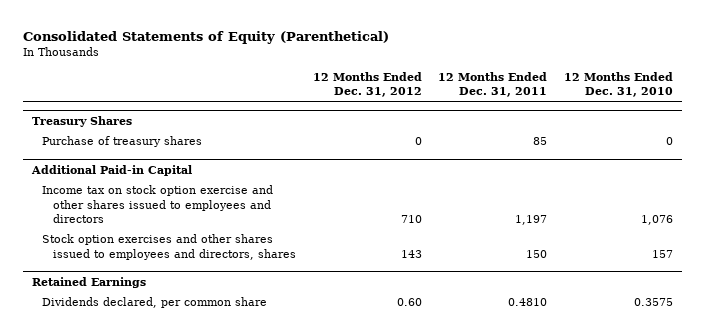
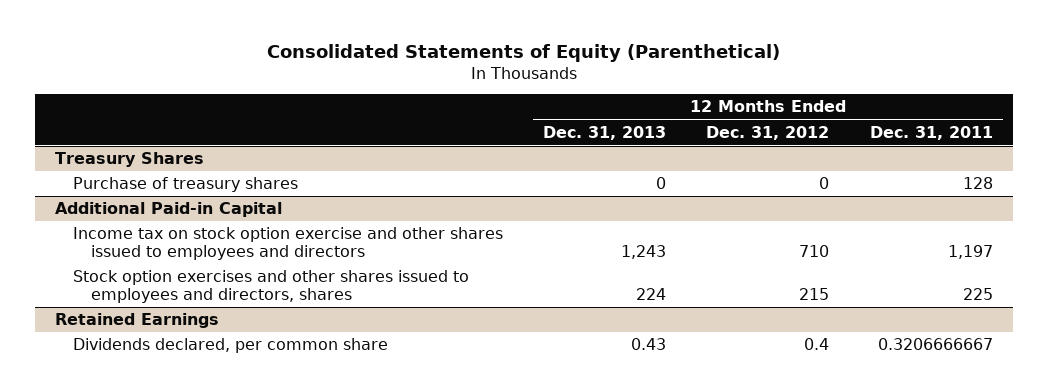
- | 12 Months Ended Dec. 31, 2012 | 12 Months Ended Dec. 31, 2011 | 12 Months Ended Dec. 31, 2010
+ | 12 Months Ended Dec. 31, 2013 | 12 Months Ended Dec. 31, 2012 | 12 Months Ended Dec. 31, 2011
@ Treasury Shares
- Purchase of treasury shares | 0 | 85 | 0
+ Purchase of treasury shares | 0 | 0 | 128
@ Additional Paid-in Capital
- Stock option exercises and other shares issued to employees and directors, shares | 143 | 150 | 157
+ Stock option exercises and other shares issued to employees and directors, shares | 224 | 215 | 225
@ Retained Earnings
- Dividends declared, per common share | 0.60 | 0.4810 | 0.3575
+ Dividends declared, per common share | 0.43 | 0.4 | 0.3206666667

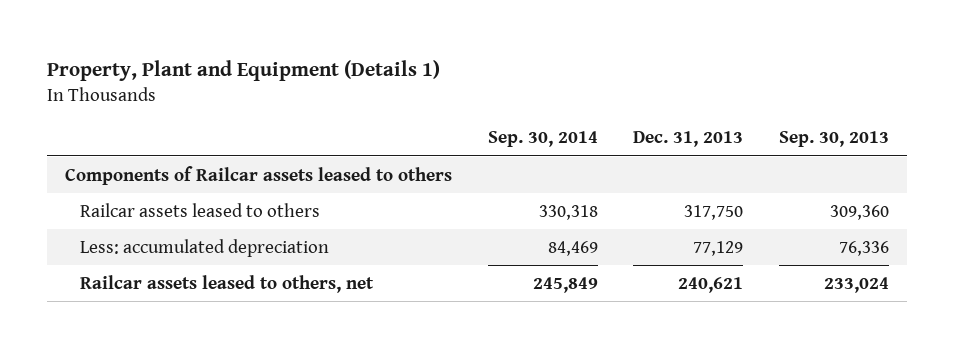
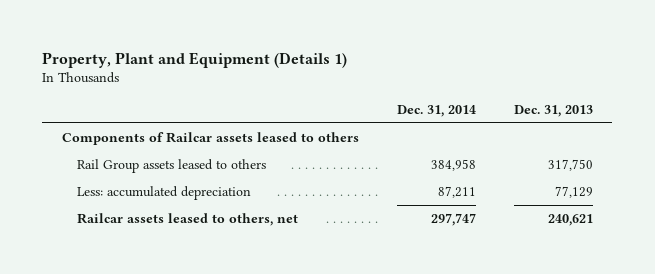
- | Sep. 30, 2014 | Dec. 31, 2013 | Sep. 30, 2013
+ | Dec. 31, 2014 | Dec. 31, 2013
- Railcar assets leased to others | 330,318 | 317,750 | 309,360
+ Rail Group assets leased to others | 384,958 | 317,750

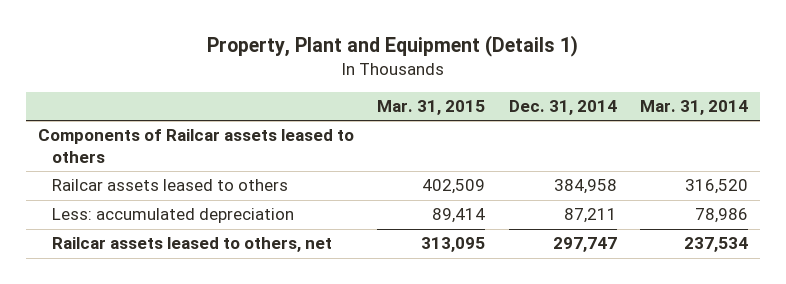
- | Dec. 31, 2014 | Dec. 31, 2013
+ | Mar. 31, 2015 | Dec. 31, 2014 | Mar. 31, 2014
- Rail Group assets leased to others | 384,958 | 317,750
+ Railcar assets leased to others | 402,509 | 384,958 | 316,520

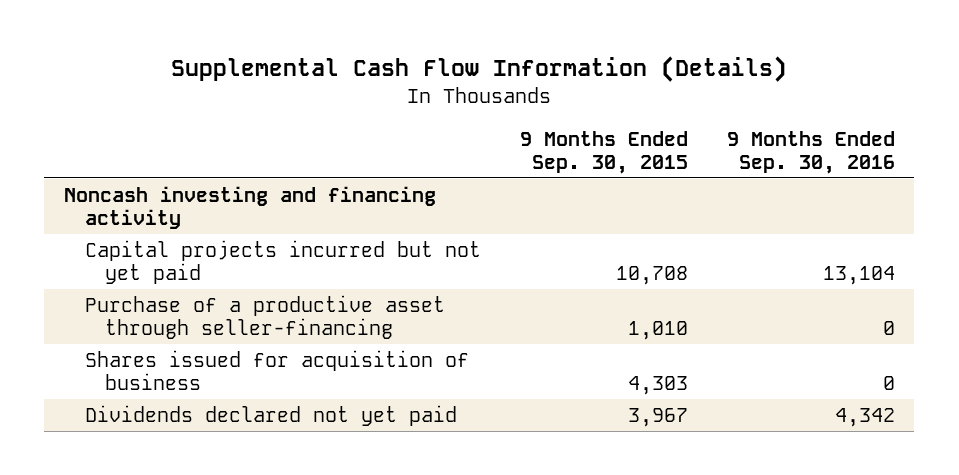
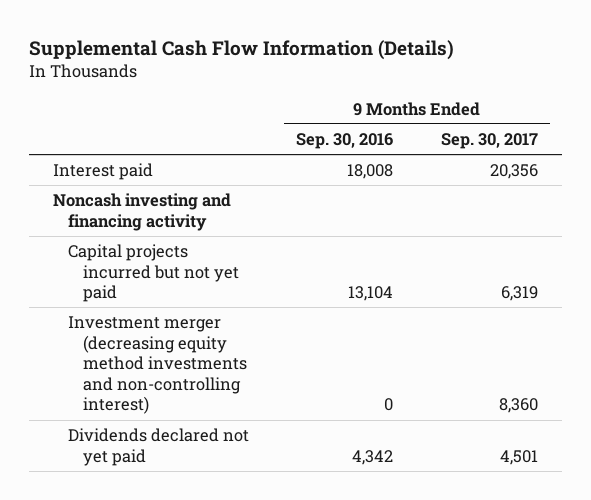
- | 9 Months Ended Sep. 30, 2015 | 9 Months Ended Sep. 30, 2016
+ | 9 Months Ended Sep. 30, 2016 | 9 Months Ended Sep. 30, 2017
+ Interest paid | 18,008 | 20,356
- Purchase of a productive asset through seller-financing | 1,010 | 0
- Shares issued for acquisition of business | 4,303 | 0
+ Investment merger (decreasing equity method investments and non-controlling interest) | 0 | 8,360

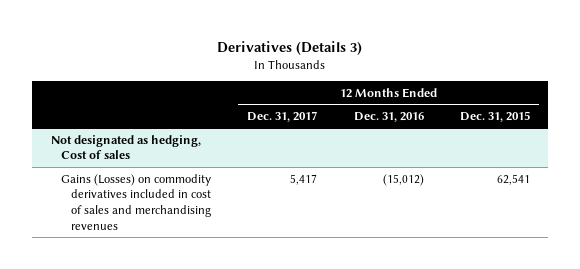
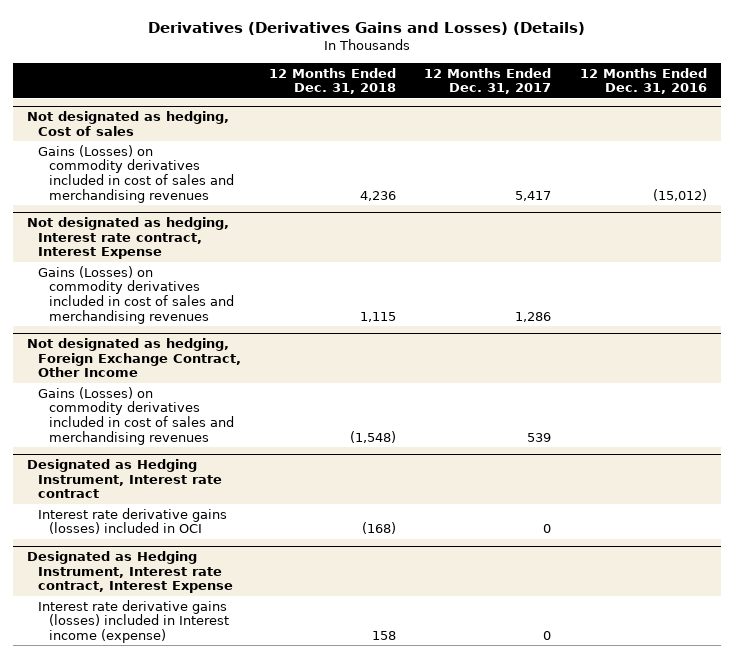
- Derivatives (Details 3)
+ Derivatives (Derivatives Gains and Losses) (Details)
- | 12 Months Ended Dec. 31, 2017 | 12 Months Ended Dec. 31, 2016 | 12 Months Ended Dec. 31, 2015
+ | 12 Months Ended Dec. 31, 2018 | 12 Months Ended Dec. 31, 2017 | 12 Months Ended Dec. 31, 2016
+ Not designated as hedging, Interest rate contract, Interest Expense
+ Gains (Losses) on commodity derivatives included in cost of sales and merchandising revenues | 1,115 | 1,286 |
+ Not designated as hedging, Foreign Exchange Contract, Other Income
+ Gains (Losses) on commodity derivatives included in cost of sales and merchandising revenues | (1,548) | 539 |
+ Designated as Hedging Instrument, Interest rate contract
+ Interest rate derivative gains (losses) included in OCI | (168) | 0 |
+ Designated as Hedging Instrument, Interest rate contract, Interest Expense
+ Interest rate derivative gains (losses) included in Interest income (expense) | 158 | 0 |

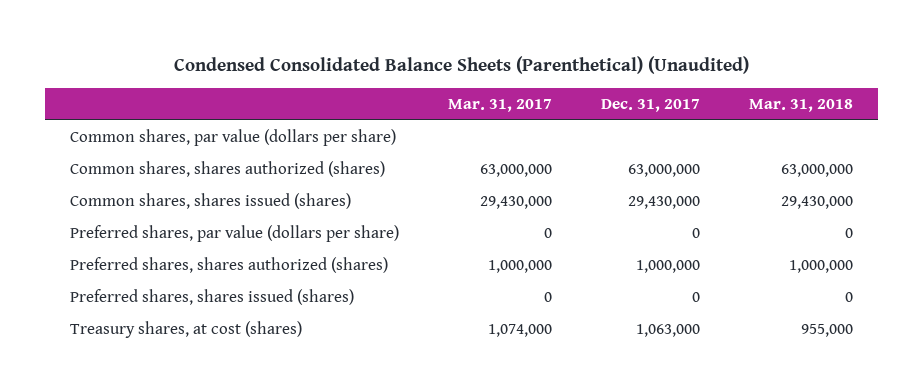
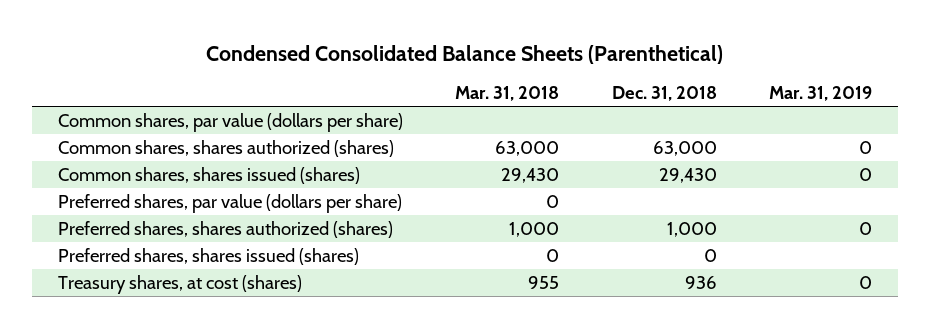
- Condensed Consolidated Balance Sheets (Parenthetical) (Unaudited)
+ Condensed Consolidated Balance Sheets (Parenthetical)
- | Mar. 31, 2017 | Dec. 31, 2017 | Mar. 31, 2018
+ | Mar. 31, 2018 | Dec. 31, 2018 | Mar. 31, 2019
- Common shares, shares authorized (shares) | 63,000,000 | 63,000,000 | 63,000,000
- Common shares, shares issued (shares) | 29,430,000 | 29,430,000 | 29,430,000
+ Common shares, shares authorized (shares) | 63,000 | 63,000 | 0
+ Common shares, shares issued (shares) | 29,430 | 29,430 | 0
- Preferred shares, shares authorized (shares) | 1,000,000 | 1,000,000 | 1,000,000
+ Preferred shares, shares authorized (shares) | 1,000 | 1,000 | 0
- Treasury shares, at cost (shares) | 1,074,000 | 1,063,000 | 955,000
+ Treasury shares, at cost (shares) | 955 | 936 | 0

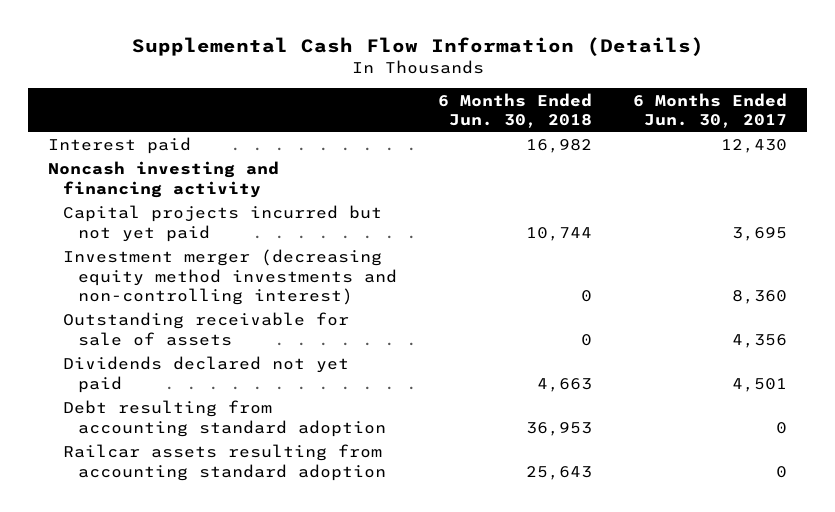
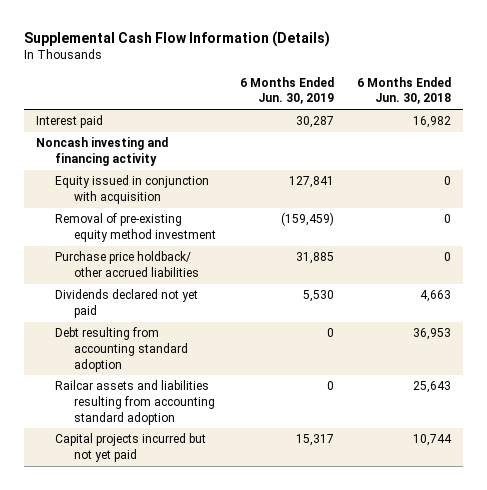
- | 6 Months Ended Jun. 30, 2018 | 6 Months Ended Jun. 30, 2017
+ | 6 Months Ended Jun. 30, 2019 | 6 Months Ended Jun. 30, 2018
- Investment merger (decreasing equity method investments and non-controlling interest) | 0 | 8,360
- Outstanding receivable for sale of assets | 0 | 4,356
+ Equity issued in conjunction with acquisition | 127,841 | 0
+ Removal of pre-existing equity method investment | (159,459) | 0
+ Purchase price holdback/ other accrued liabilities | 31,885 | 0
- Railcar assets resulting from accounting standard adoption | 25,643 | 0
+ Railcar assets and liabilities resulting from accounting standard adoption | 0 | 25,643
moved down: Capital projects incurred but not yet paid | 15,317 | 10,744

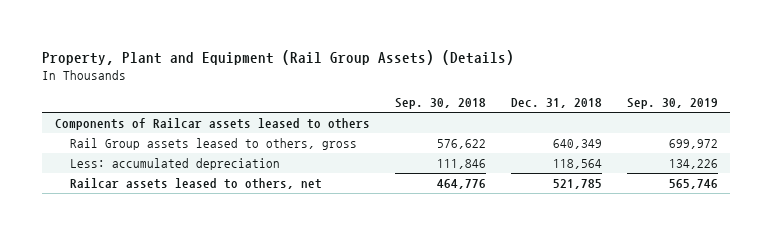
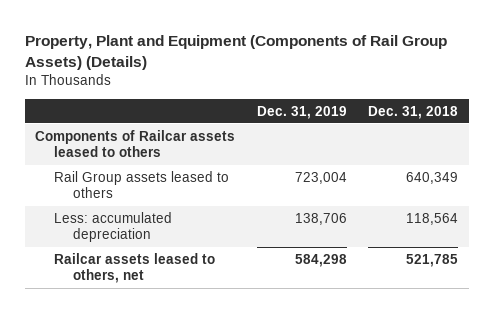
- Property, Plant and Equipment (Rail Group Assets) (Details)
+ Property, Plant and Equipment (Components of Rail Group Assets) (Details)
- | Sep. 30, 2018 | Dec. 31, 2018 | Sep. 30, 2019
+ | Dec. 31, 2019 | Dec. 31, 2018
- Rail Group assets leased to others, gross | 576,622 | 640,349 | 699,972
+ Rail Group assets leased to others | 723,004 | 640,349

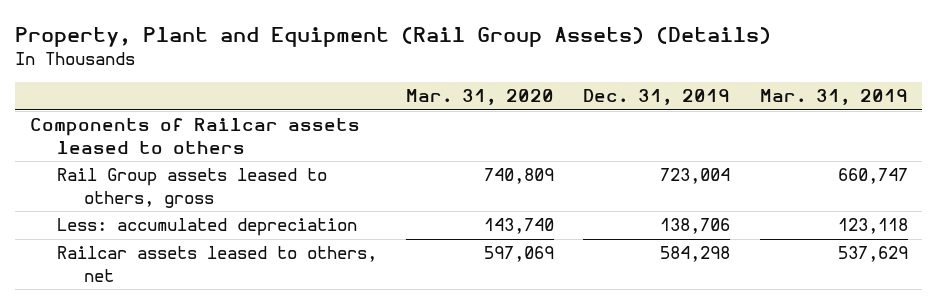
- Property, Plant and Equipment (Components of Rail Group Assets) (Details)
+ Property, Plant and Equipment (Rail Group Assets) (Details)
- | Dec. 31, 2019 | Dec. 31, 2018
+ | Mar. 31, 2020 | Dec. 31, 2019 | Mar. 31, 2019
- Rail Group assets leased to others | 723,004 | 640,349
+ Rail Group assets leased to others, gross | 740,809 | 723,004 | 660,747

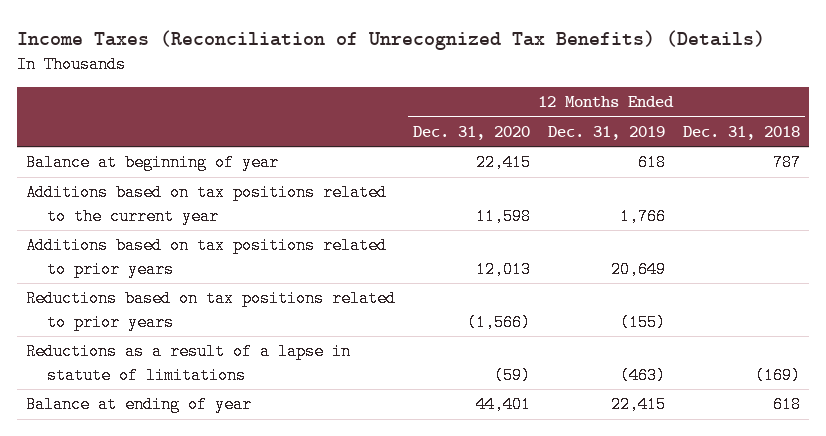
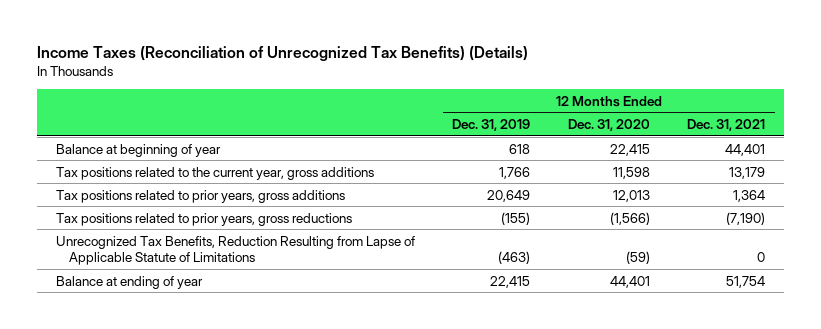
- | 12 Months Ended Dec. 31, 2020 | 12 Months Ended Dec. 31, 2019 | 12 Months Ended Dec. 31, 2018
+ | 12 Months Ended Dec. 31, 2019 | 12 Months Ended Dec. 31, 2020 | 12 Months Ended Dec. 31, 2021
- Additions based on tax positions related to the current year | 11,598 | 1,766 |
- Additions based on tax positions related to prior years | 12,013 | 20,649 |
- Reductions based on tax positions related to prior years | (1,566) | (155) |
- Reductions as a result of a lapse in statute of limitations | (59) | (463) | (169)
+ Tax positions related to the current year, gross additions | 1,766 | 11,598 | 13,179
+ Tax positions related to prior years, gross additions | 20,649 | 12,013 | 1,364
+ Tax positions related to prior years, gross reductions | (155) | (1,566) | (7,190)
+ Unrecognized Tax Benefits, Reduction Resulting from Lapse of Applicable Statute of Limitations | (463) | (59) | 0

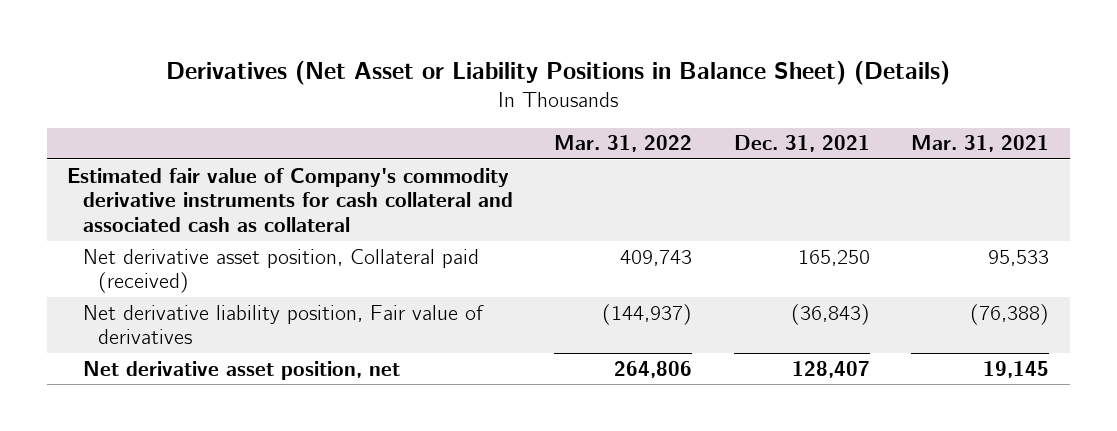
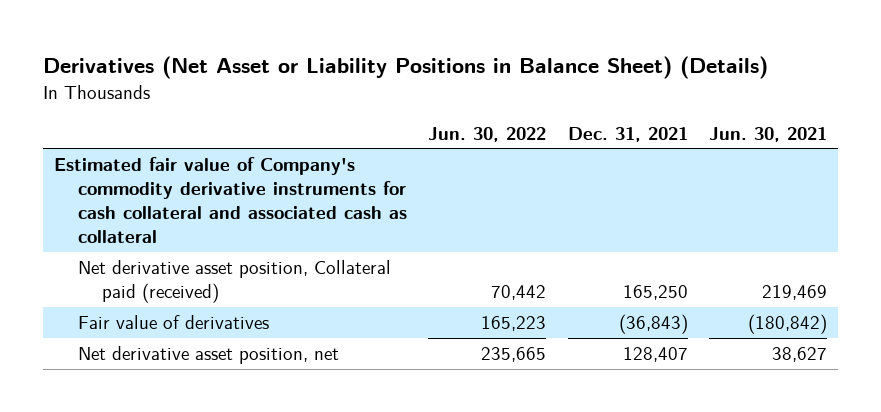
- | Mar. 31, 2022 | Dec. 31, 2021 | Mar. 31, 2021
+ | Jun. 30, 2022 | Dec. 31, 2021 | Jun. 30, 2021
- Net derivative liability position, Fair value of derivatives | (144,937) | (36,843) | (76,388)
+ Fair value of derivatives | 165,223 | (36,843) | (180,842)

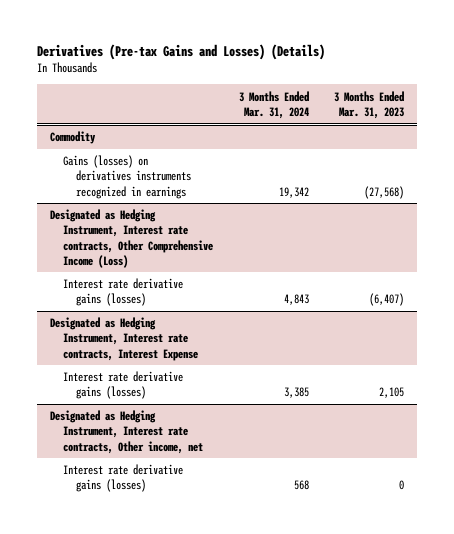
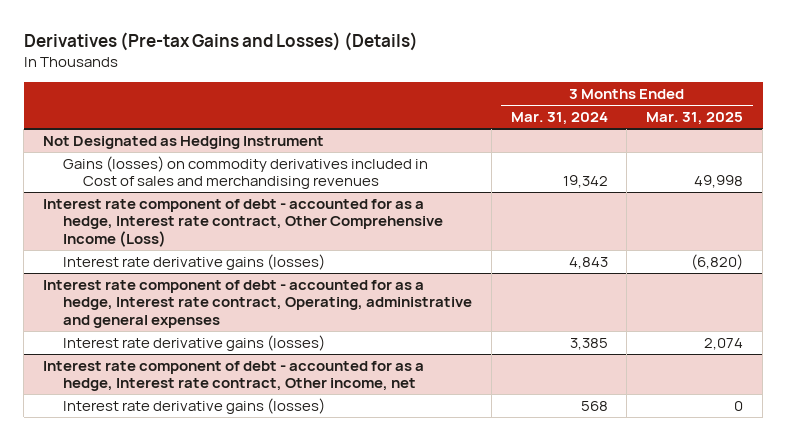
- | 3 Months Ended Mar. 31, 2024 | 3 Months Ended Mar. 31, 2023
+ | 3 Months Ended Mar. 31, 2024 | 3 Months Ended Mar. 31, 2025
- Commodity
- Gains (losses) on derivatives instruments recognized in earnings | 19,342 | (27,568)
- Designated as Hedging Instrument, Interest rate contracts, Other Comprehensive Income (Loss)
+ Not Designated as Hedging Instrument
+ Gains (losses) on commodity derivatives included in Cost of sales and merchandising revenues | 19,342 | 49,998
+ Interest rate component of debt - accounted for as a hedge, Interest rate contract, Other Comprehensive Income (Loss)
- Designated as Hedging Instrument, Interest rate contracts, Interest Expense
+ Interest rate component of debt - accounted for as a hedge, Interest rate contract, Operating, administrative and general expenses
- Designated as Hedging Instrument, Interest rate contracts, Other income, net
+ Interest rate component of debt - accounted for as a hedge, Interest rate contract, Other income, net

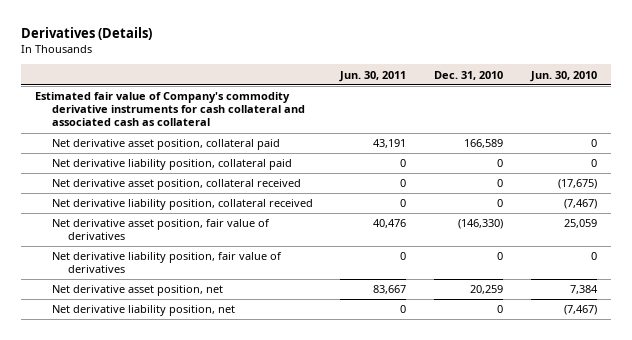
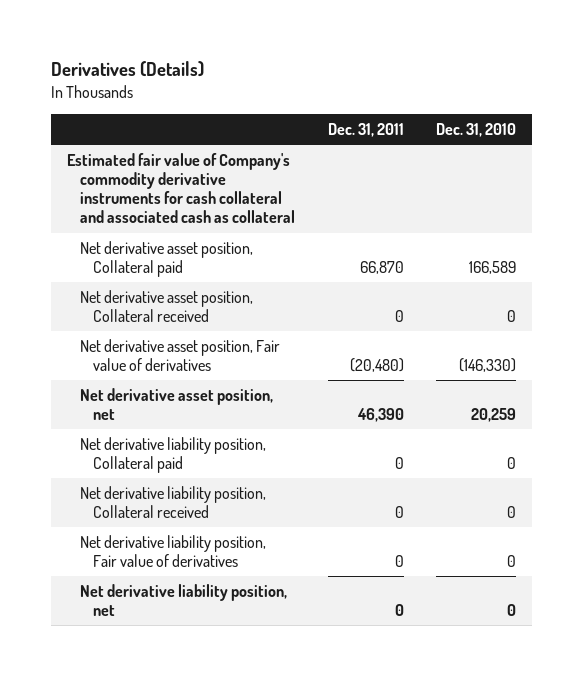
- | Jun. 30, 2011 | Dec. 31, 2010 | Jun. 30, 2010
+ | Dec. 31, 2011 | Dec. 31, 2010
- Net derivative asset position, collateral paid | 43,191 | 166,589 | 0
- Net derivative liability position, collateral paid | 0 | 0 | 0
- Net derivative asset position, collateral received | 0 | 0 | (17,675)
- Net derivative liability position, collateral received | 0 | 0 | (7,467)
- Net derivative asset position, fair value of derivatives | 40,476 | (146,330) | 25,059
- Net derivative liability position, fair value of derivatives | 0 | 0 | 0
+ Net derivative asset position, Collateral paid | 66,870 | 166,589
+ Net derivative asset position, Collateral received | 0 | 0
+ Net derivative asset position, Fair value of derivatives | (20,480) | (146,330)
+ Net derivative liability position, Collateral paid | 0 | 0
+ Net derivative liability position, Collateral received | 0 | 0
+ Net derivative liability position, Fair value of derivatives | 0 | 0

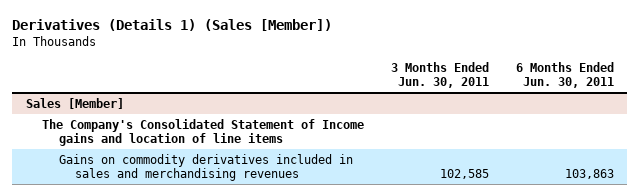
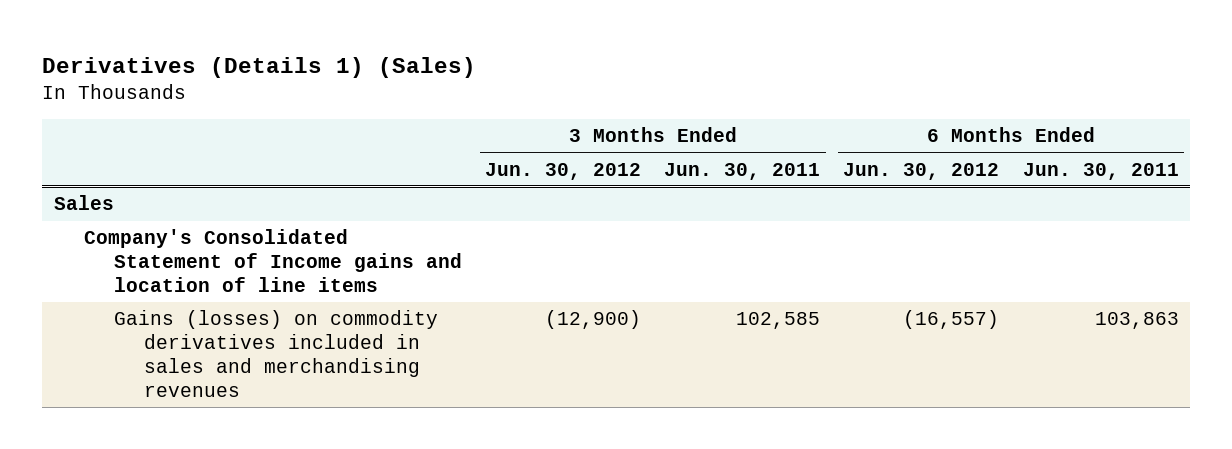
- Derivatives (Details 1) (Sales [Member])
+ Derivatives (Details 1) (Sales)
- | 3 Months Ended Jun. 30, 2011 | 6 Months Ended Jun. 30, 2011
+ | 3 Months Ended Jun. 30, 2012 | 3 Months Ended Jun. 30, 2011 | 6 Months Ended Jun. 30, 2012 | 6 Months Ended Jun. 30, 2011
- Sales [Member]
- The Company's Consolidated Statement of Income gains and location of line items
- Gains on commodity derivatives included in sales and merchandising revenues | 102,585 | 103,863
+ Sales
+ Company's Consolidated Statement of Income gains and location of line items
+ Gains (losses) on commodity derivatives included in sales and merchandising revenues | (12,900) | 102,585 | (16,557) | 103,863

